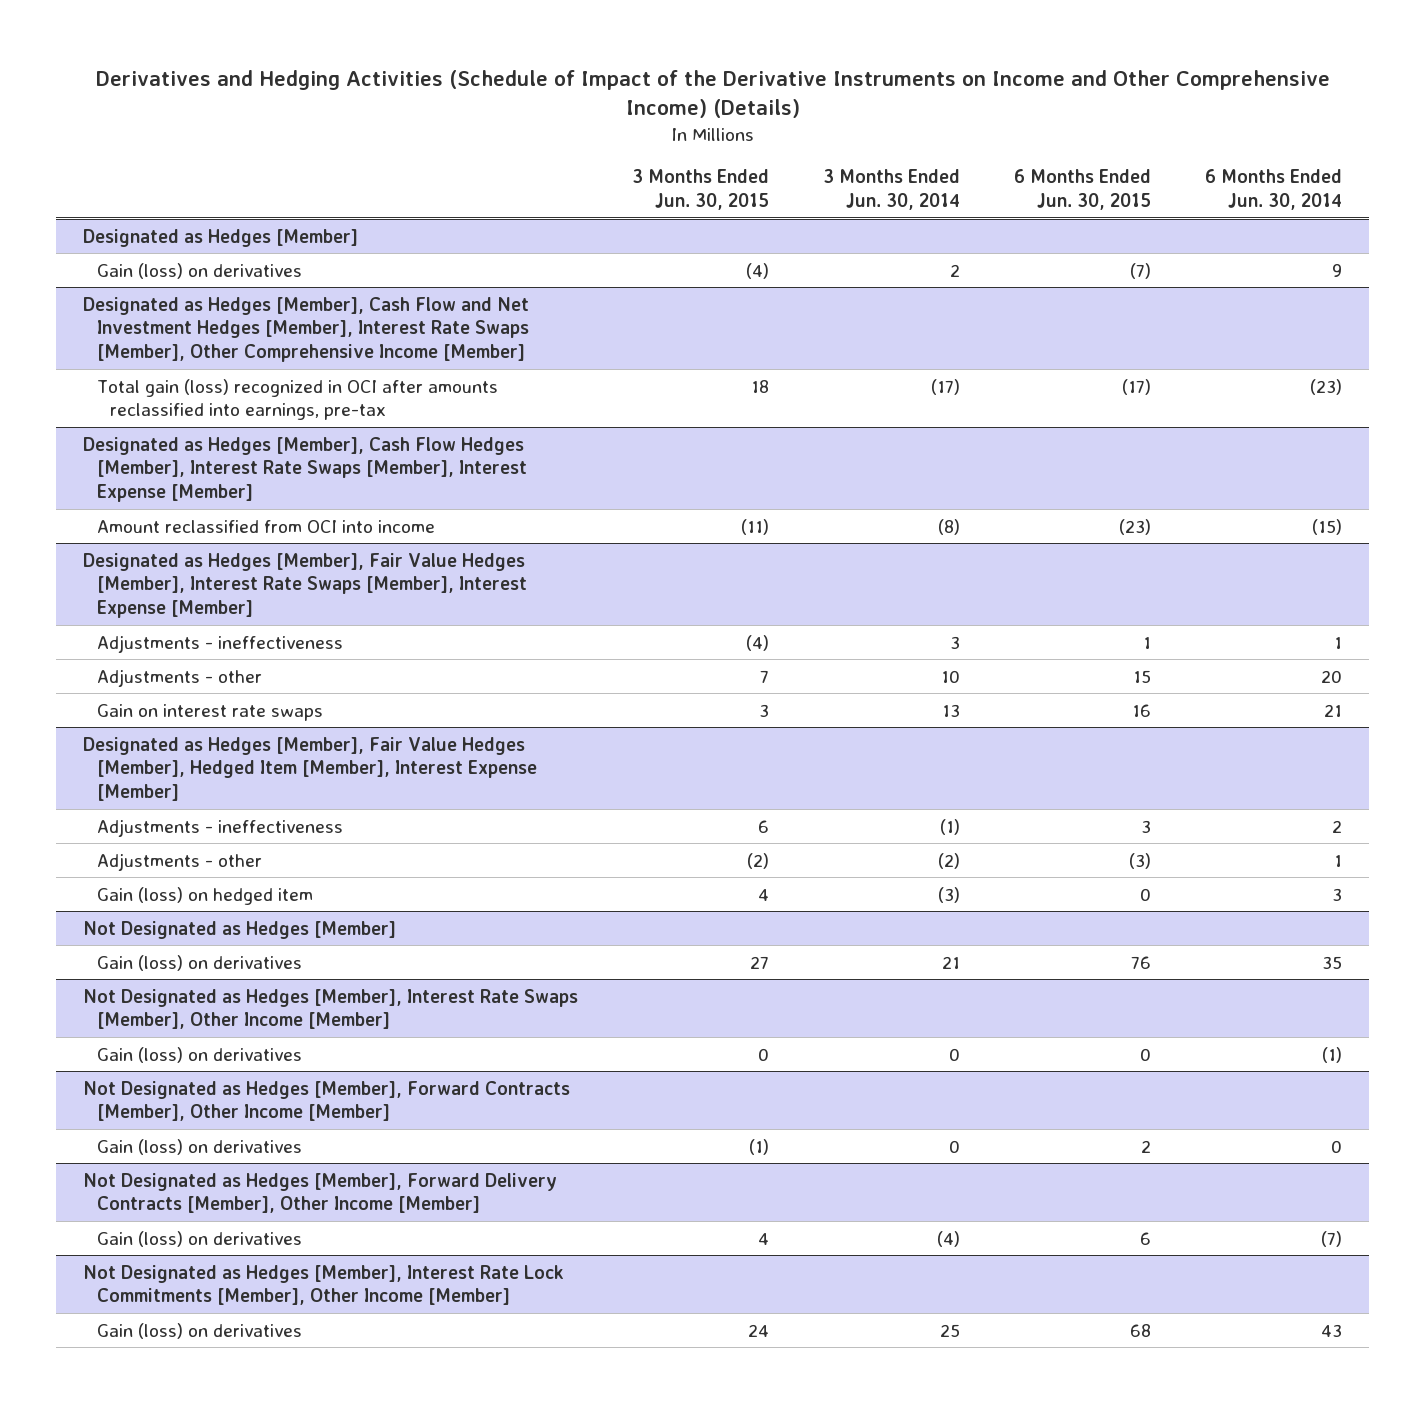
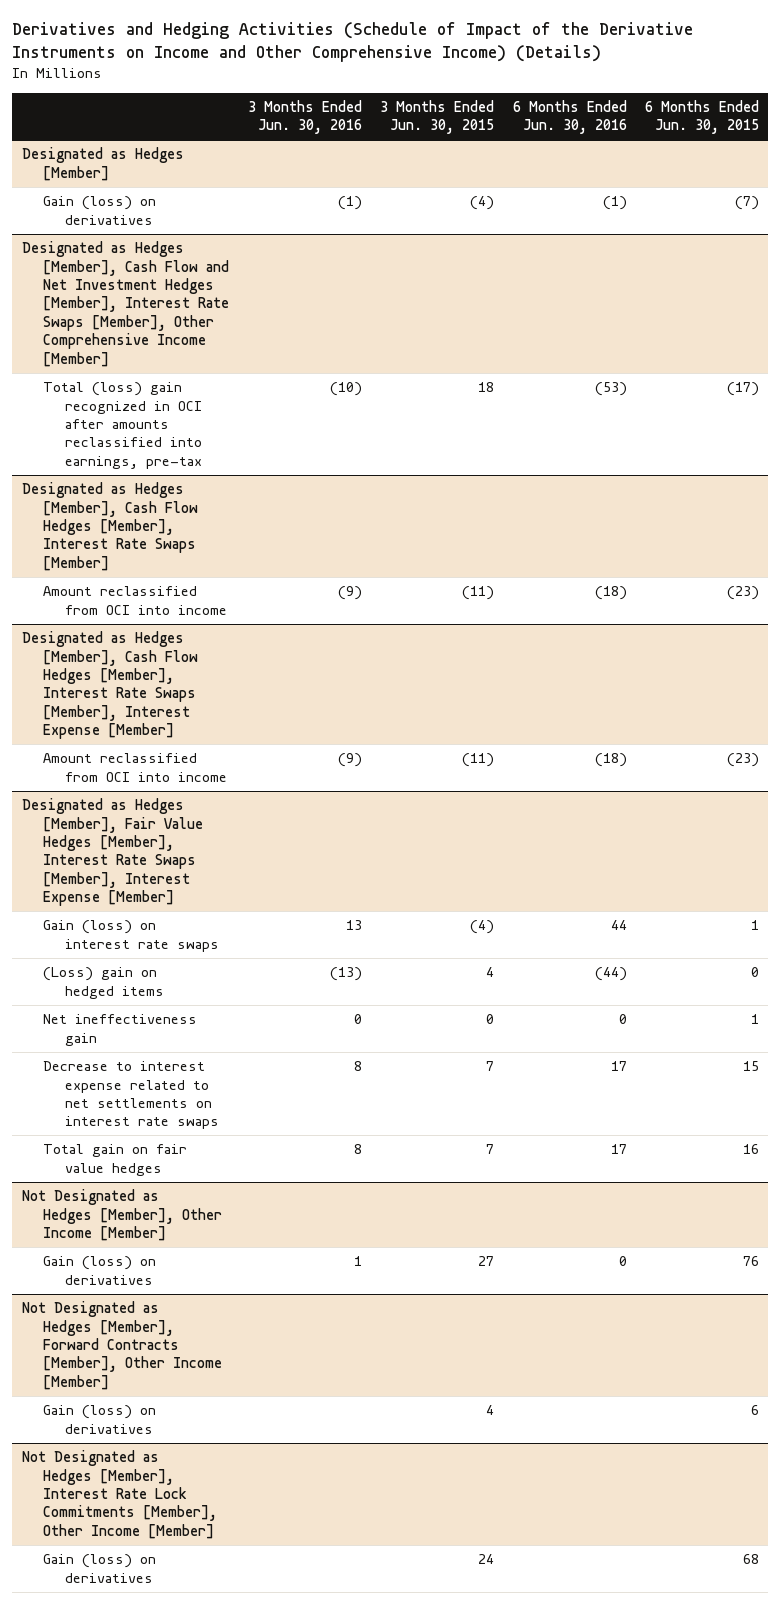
- | 3 Months Ended Jun. 30, 2015 | 3 Months Ended Jun. 30, 2014 | 6 Months Ended Jun. 30, 2015 | 6 Months Ended Jun. 30, 2014
+ | 3 Months Ended Jun. 30, 2016 | 3 Months Ended Jun. 30, 2015 | 6 Months Ended Jun. 30, 2016 | 6 Months Ended Jun. 30, 2015
@ Designated as Hedges [Member], Cash Flow and Net Investment Hedges [Member], Interest Rate Swaps [Member], Other Comprehensive Income [Member]
- Total gain (loss) recognized in OCI after amounts reclassified into earnings, pre-tax | 18 | (17) | (17) | (23)
+ Total (loss) gain recognized in OCI after amounts reclassified into earnings, pre-tax | (10) | 18 | (53) | (17)
+ Designated as Hedges [Member], Cash Flow Hedges [Member], Interest Rate Swaps [Member]
+ Amount reclassified from OCI into income | (9) | (11) | (18) | (23)
@ Designated as Hedges [Member], Fair Value Hedges [Member], Interest Rate Swaps [Member], Interest Expense [Member]
- Adjustments - ineffectiveness | (4) | 3 | 1 | 1
- Adjustments - other | 7 | 10 | 15 | 20
- Gain on interest rate swaps | 3 | 13 | 16 | 21
- Designated as Hedges [Member], Fair Value Hedges [Member], Hedged Item [Member], Interest Expense [Member]
- Adjustments - ineffectiveness | 6 | (1) | 3 | 2
- Adjustments - other | (2) | (2) | (3) | 1
- Gain (loss) on hedged item | 4 | (3) | 0 | 3
- Not Designated as Hedges [Member]
@ Designated as Hedges [Member], Fair Value Hedges [Member], Interest Rate Swaps [Member], Interest Expense [Member]
+ Gain (loss) on interest rate swaps | 13 | (4) | 44 | 1
+ (Loss) gain on hedged items | (13) | 4 | (44) | 0
+ Net ineffectiveness gain | 0 | 0 | 0 | 1
+ Decrease to interest expense related to net settlements on interest rate swaps | 8 | 7 | 17 | 15
+ Total gain on fair value hedges | 8 | 7 | 17 | 16
+ Not Designated as Hedges [Member], Other Income [Member]
- Not Designated as Hedges [Member], Interest Rate Swaps [Member], Other Income [Member]
- Gain (loss) on derivatives | 0 | 0 | 0 | (1)
@ Not Designated as Hedges [Member], Forward Contracts [Member], Other Income [Member]
- Gain (loss) on derivatives | (1) | 0 | 2 | 0
- Not Designated as Hedges [Member], Forward Delivery Contracts [Member], Other Income [Member]

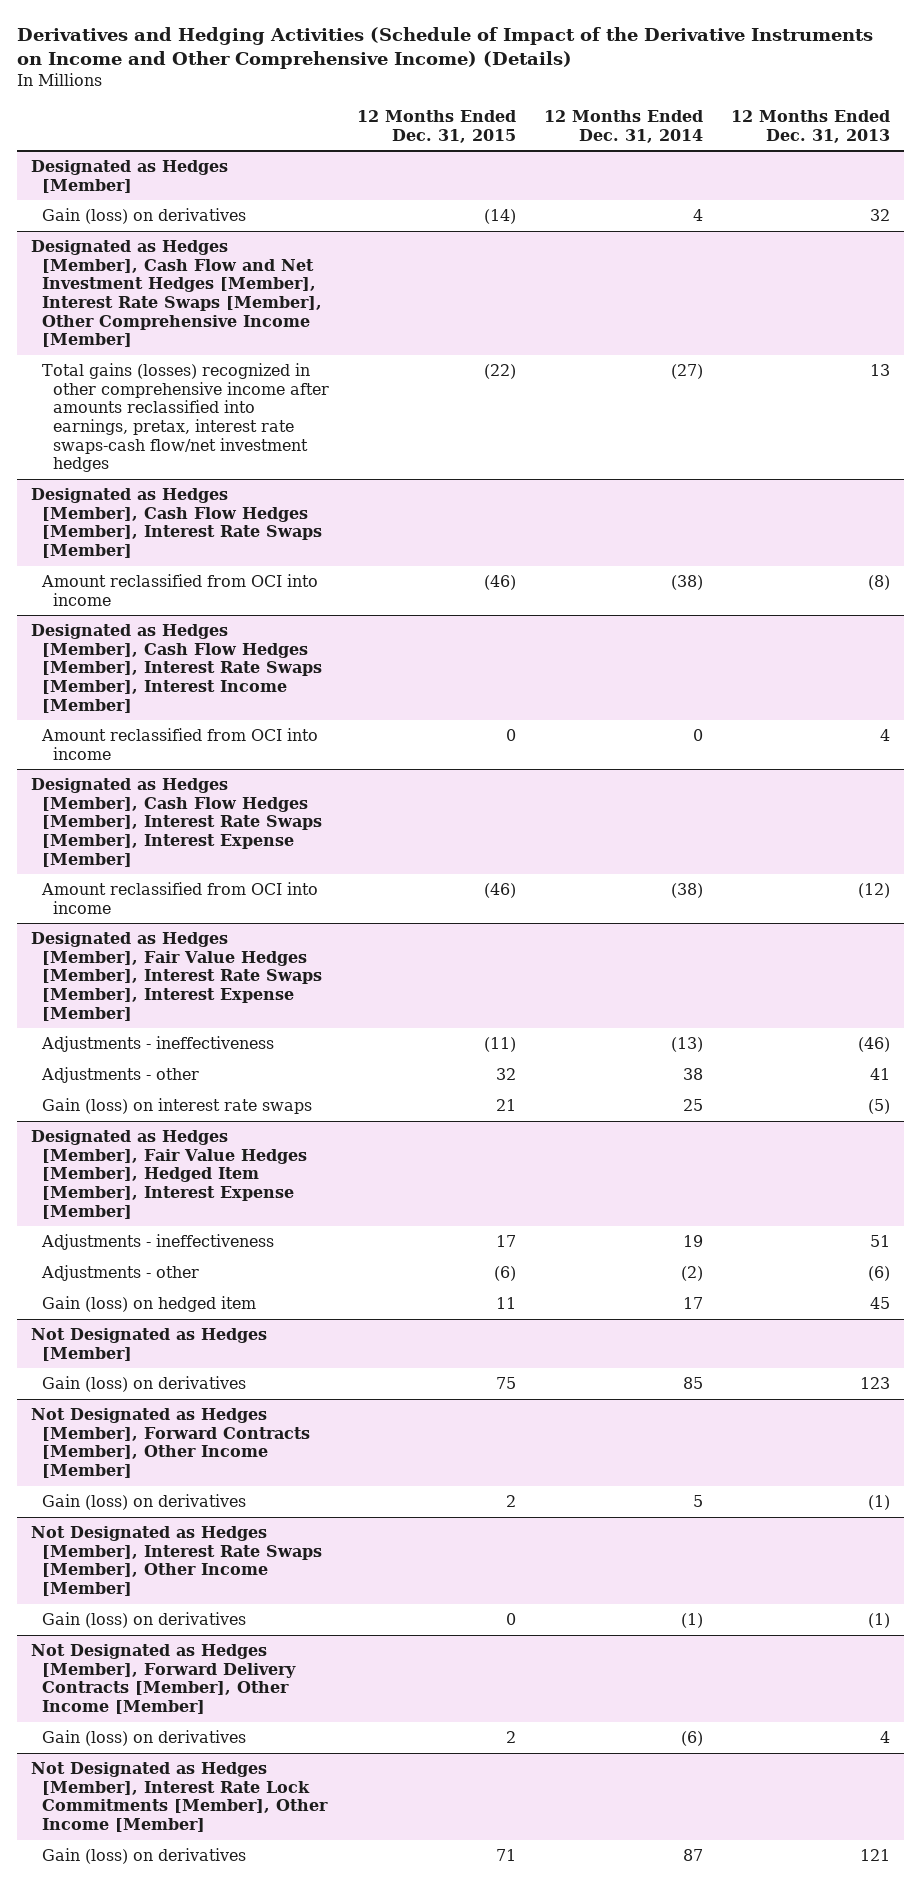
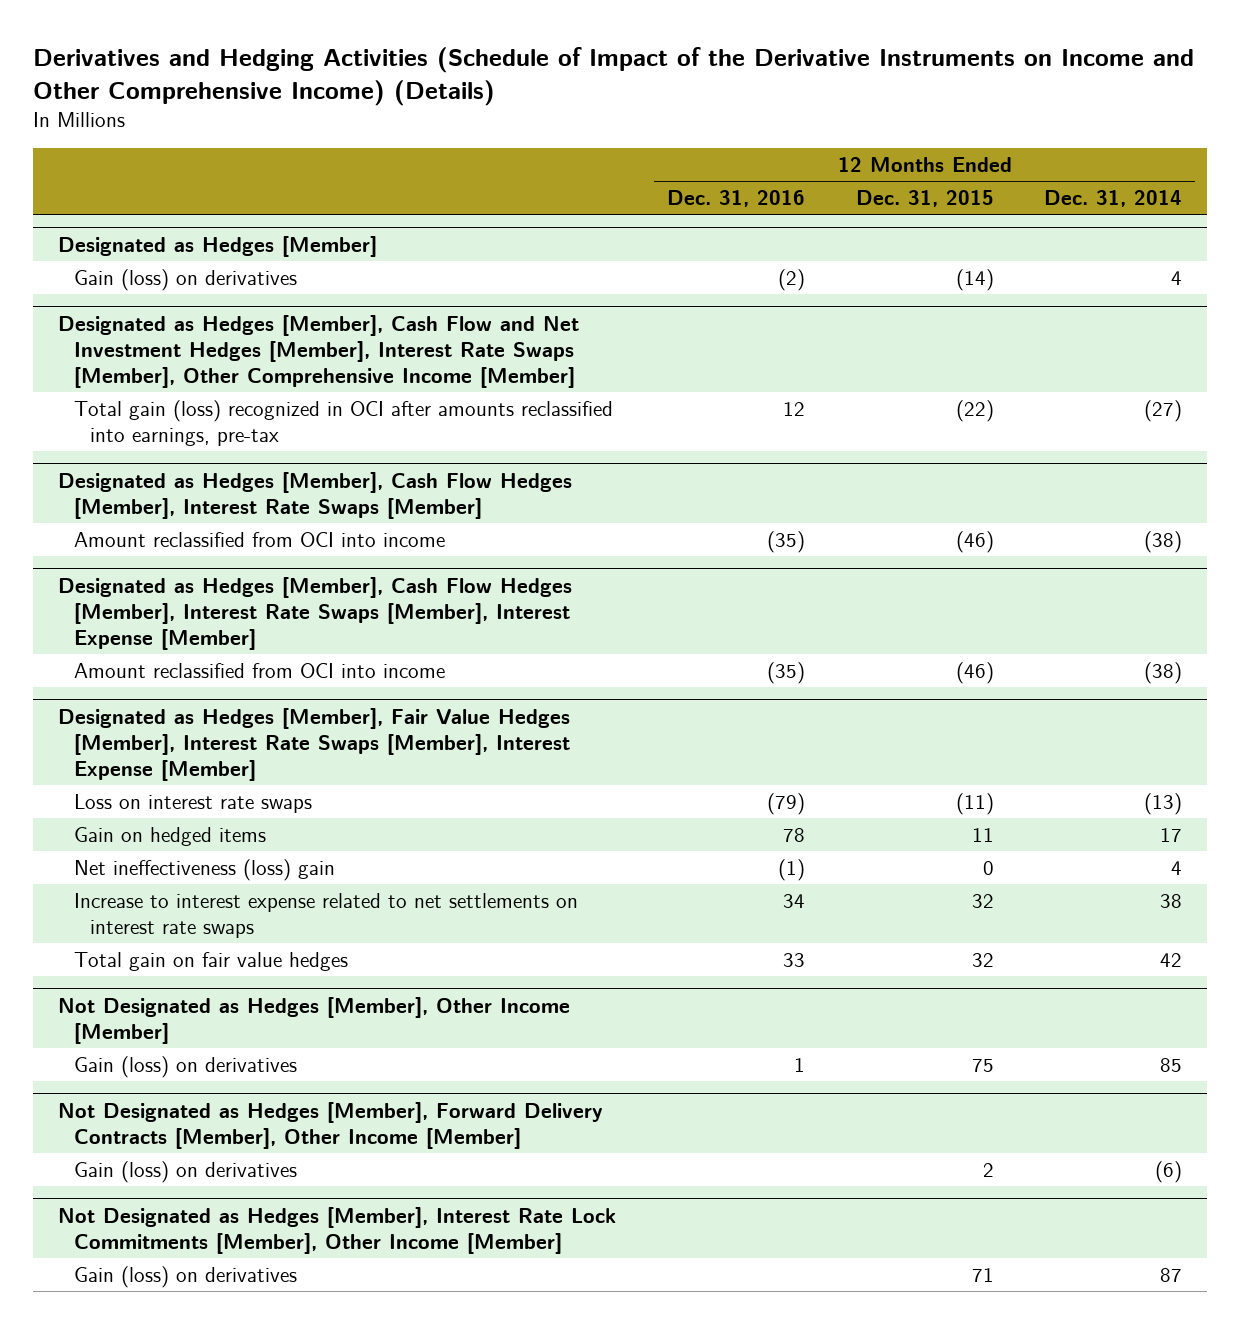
- | 12 Months Ended Dec. 31, 2015 | 12 Months Ended Dec. 31, 2014 | 12 Months Ended Dec. 31, 2013
+ | 12 Months Ended Dec. 31, 2016 | 12 Months Ended Dec. 31, 2015 | 12 Months Ended Dec. 31, 2014
@ Designated as Hedges [Member], Cash Flow and Net Investment Hedges [Member], Interest Rate Swaps [Member], Other Comprehensive Income [Member]
- Total gains (losses) recognized in other comprehensive income after amounts reclassified into earnings, pretax, interest rate swaps-cash flow/net investment hedges | (22) | (27) | 13
+ Total gain (loss) recognized in OCI after amounts reclassified into earnings, pre-tax | 12 | (22) | (27)
- Designated as Hedges [Member], Cash Flow Hedges [Member], Interest Rate Swaps [Member], Interest Income [Member]
- Amount reclassified from OCI into income | 0 | 0 | 4
@ Designated as Hedges [Member], Fair Value Hedges [Member], Interest Rate Swaps [Member], Interest Expense [Member]
- Adjustments - ineffectiveness | (11) | (13) | (46)
- Adjustments - other | 32 | 38 | 41
- Gain (loss) on interest rate swaps | 21 | 25 | (5)
- Designated as Hedges [Member], Fair Value Hedges [Member], Hedged Item [Member], Interest Expense [Member]
- Adjustments - ineffectiveness | 17 | 19 | 51
- Adjustments - other | (6) | (2) | (6)
- Gain (loss) on hedged item | 11 | 17 | 45
- Not Designated as Hedges [Member]
@ Designated as Hedges [Member], Fair Value Hedges [Member], Interest Rate Swaps [Member], Interest Expense [Member]
+ Loss on interest rate swaps | (79) | (11) | (13)
+ Gain on hedged items | 78 | 11 | 17
+ Net ineffectiveness (loss) gain | (1) | 0 | 4
+ Increase to interest expense related to net settlements on interest rate swaps | 34 | 32 | 38
+ Total gain on fair value hedges | 33 | 32 | 42
+ Not Designated as Hedges [Member], Other Income [Member]
- Not Designated as Hedges [Member], Forward Contracts [Member], Other Income [Member]
- Gain (loss) on derivatives | 2 | 5 | (1)
- Not Designated as Hedges [Member], Interest Rate Swaps [Member], Other Income [Member]
- Gain (loss) on derivatives | 0 | (1) | (1)

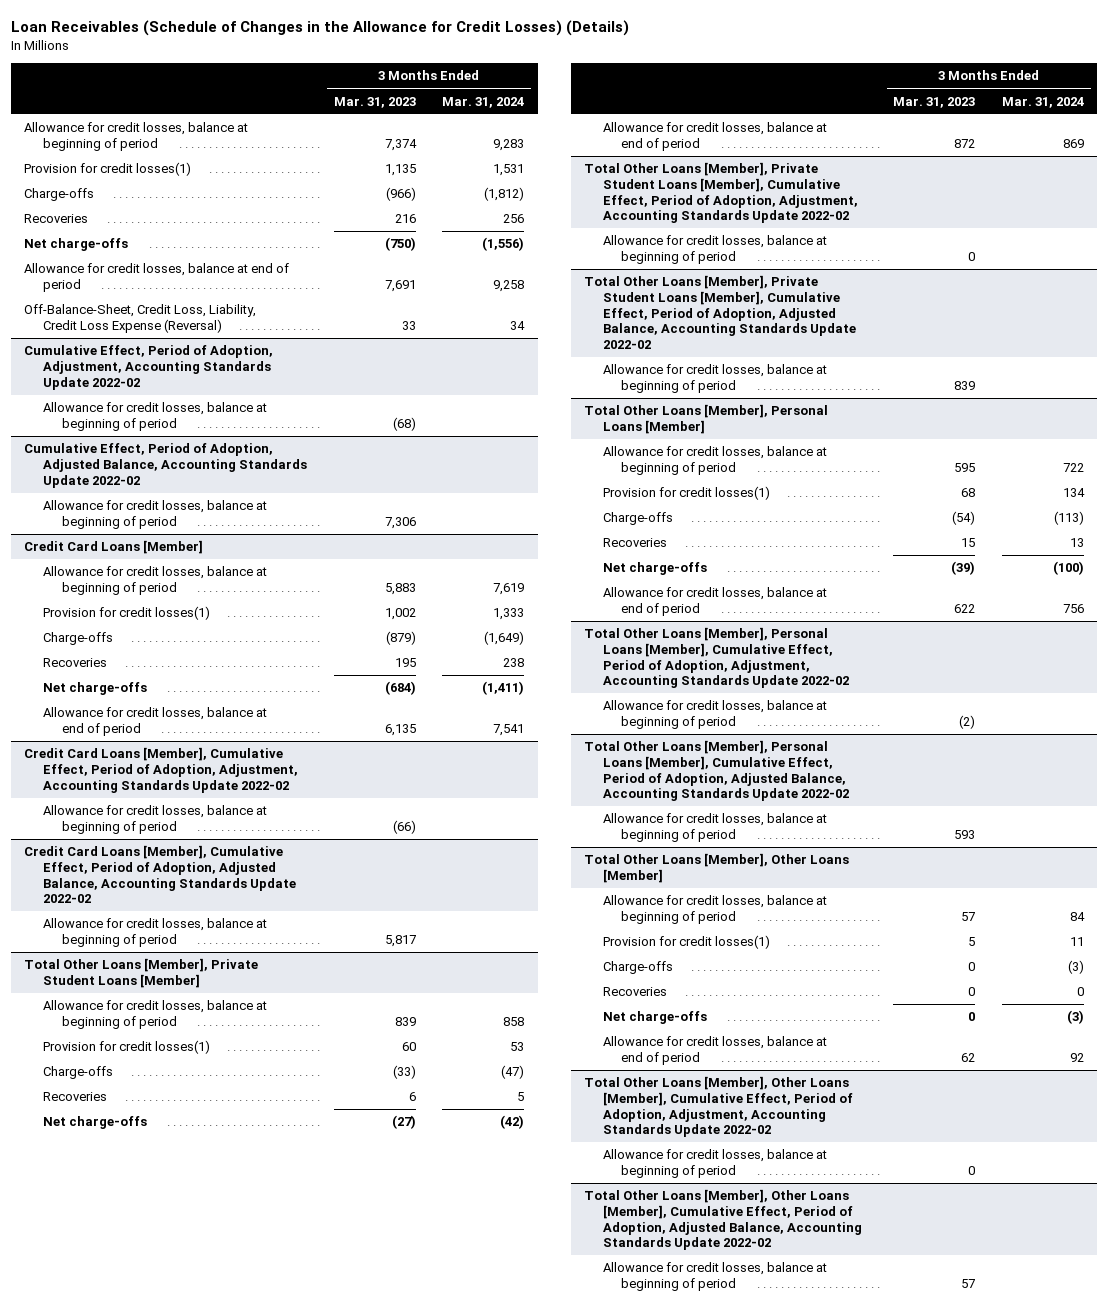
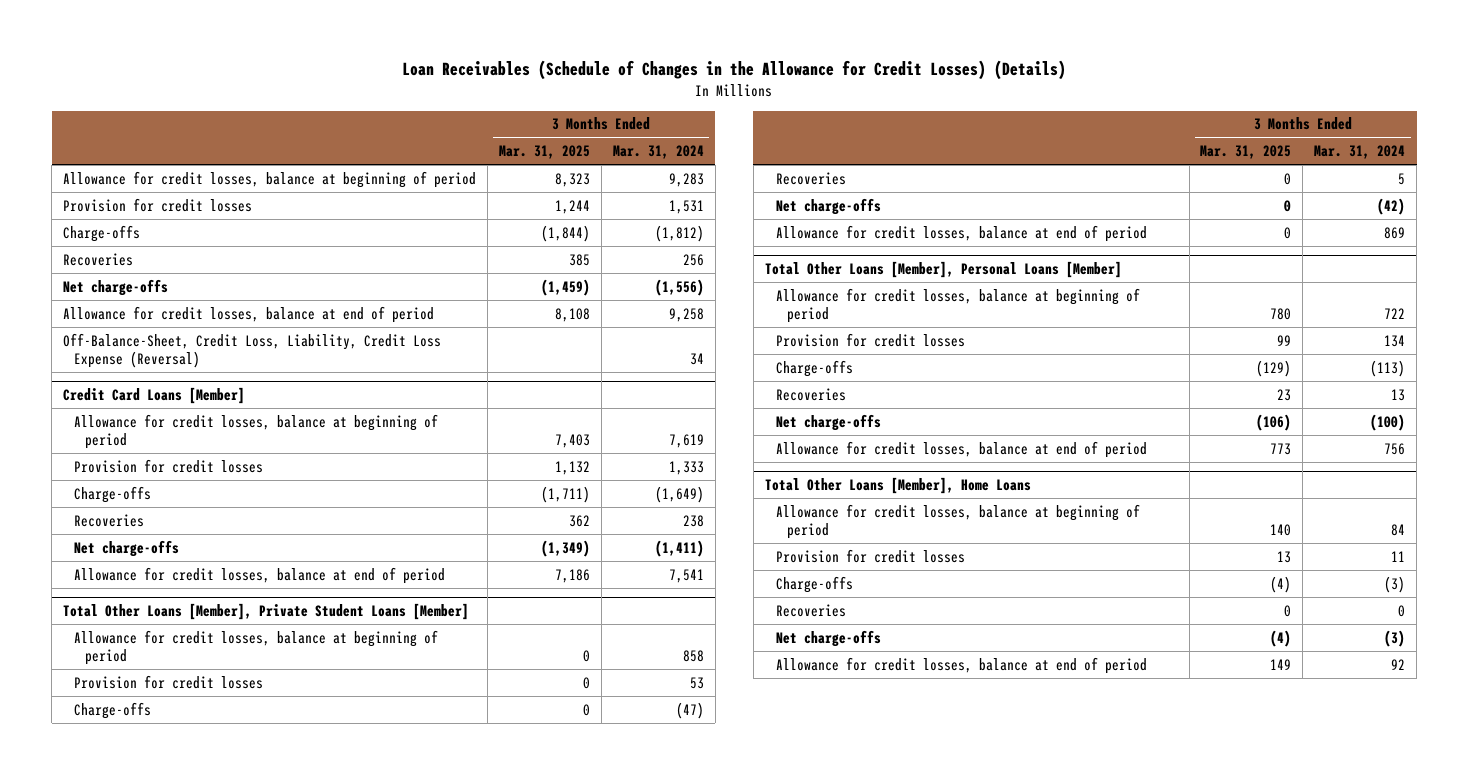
- | 3 Months Ended Mar. 31, 2023 | 3 Months Ended Mar. 31, 2024
+ | 3 Months Ended Mar. 31, 2025 | 3 Months Ended Mar. 31, 2024
- Provision for credit losses(1) | 1,135 | 1,531
+ Provision for credit losses | 1,244 | 1,531
- Cumulative Effect, Period of Adoption, Adjustment, Accounting Standards Update 2022-02
- Allowance for credit losses, balance at beginning of period | (68) |
- Cumulative Effect, Period of Adoption, Adjusted Balance, Accounting Standards Update 2022-02
- Allowance for credit losses, balance at beginning of period | 7,306 |
@ Credit Card Loans [Member]
- Provision for credit losses(1) | 1,002 | 1,333
+ Provision for credit losses | 1,132 | 1,333
- Credit Card Loans [Member], Cumulative Effect, Period of Adoption, Adjustment, Accounting Standards Update 2022-02
- Allowance for credit losses, balance at beginning of period | (66) |
- Credit Card Loans [Member], Cumulative Effect, Period of Adoption, Adjusted Balance, Accounting Standards Update 2022-02
- Allowance for credit losses, balance at beginning of period | 5,817 |
@ Total Other Loans [Member], Private Student Loans [Member]
- Provision for credit losses(1) | 60 | 53
+ Provision for credit losses | 0 | 53
- Total Other Loans [Member], Private Student Loans [Member], Cumulative Effect, Period of Adoption, Adjustment, Accounting Standards Update 2022-02
- Allowance for credit losses, balance at beginning of period | 0 |
- Total Other Loans [Member], Private Student Loans [Member], Cumulative Effect, Period of Adoption, Adjusted Balance, Accounting Standards Update 2022-02
- Allowance for credit losses, balance at beginning of period | 839 |
@ Total Other Loans [Member], Personal Loans [Member]
- Provision for credit losses(1) | 68 | 134
+ Provision for credit losses | 99 | 134
- Total Other Loans [Member], Personal Loans [Member], Cumulative Effect, Period of Adoption, Adjustment, Accounting Standards Update 2022-02
- Allowance for credit losses, balance at beginning of period | (2) |
- Total Other Loans [Member], Personal Loans [Member], Cumulative Effect, Period of Adoption, Adjusted Balance, Accounting Standards Update 2022-02
- Allowance for credit losses, balance at beginning of period | 593 |
- Total Other Loans [Member], Other Loans [Member]
+ Total Other Loans [Member], Home Loans
- Provision for credit losses(1) | 5 | 11
+ Provision for credit losses | 13 | 11
- Total Other Loans [Member], Other Loans [Member], Cumulative Effect, Period of Adoption, Adjustment, Accounting Standards Update 2022-02
- Allowance for credit losses, balance at beginning of period | 0 |
- Total Other Loans [Member], Other Loans [Member], Cumulative Effect, Period of Adoption, Adjusted Balance, Accounting Standards Update 2022-02
- Allowance for credit losses, balance at beginning of period | 57 |

